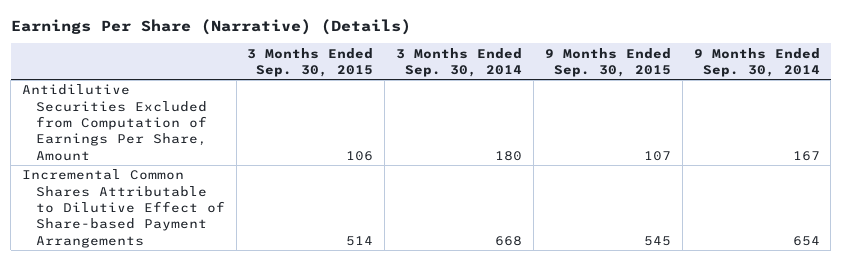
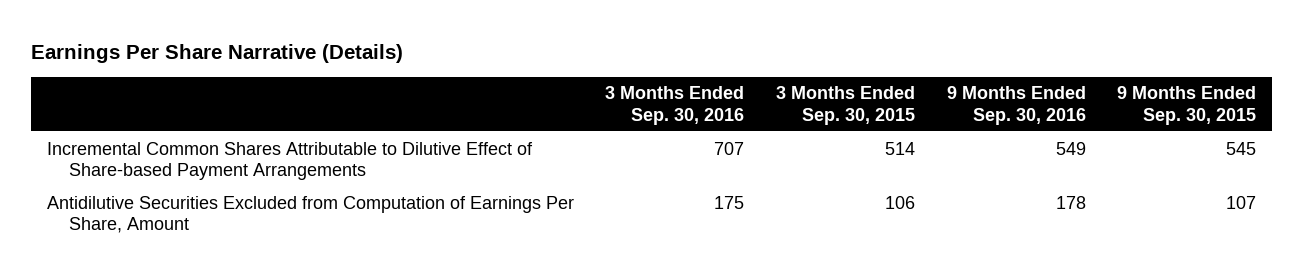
- Earnings Per Share (Narrative) (Details)
+ Earnings Per Share Narrative (Details)
- | 3 Months Ended Sep. 30, 2015 | 3 Months Ended Sep. 30, 2014 | 9 Months Ended Sep. 30, 2015 | 9 Months Ended Sep. 30, 2014
+ | 3 Months Ended Sep. 30, 2016 | 3 Months Ended Sep. 30, 2015 | 9 Months Ended Sep. 30, 2016 | 9 Months Ended Sep. 30, 2015
moved down: Antidilutive Securities Excluded from Computation of Earnings Per Share, Amount | 175 | 106 | 178 | 107

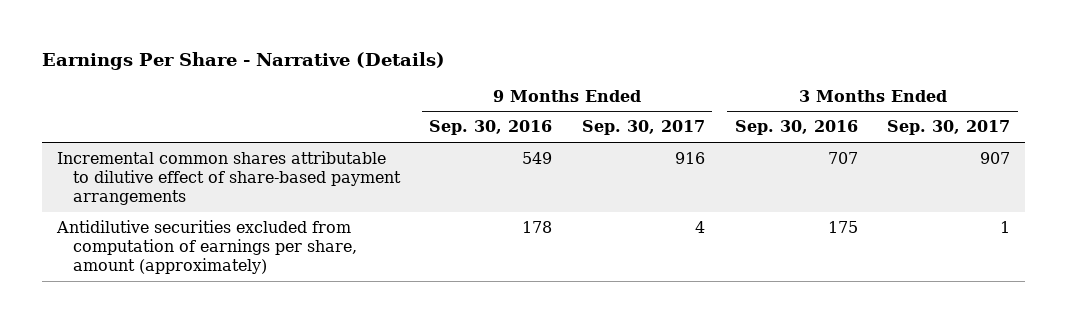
- Earnings Per Share Narrative (Details)
+ Earnings Per Share - Narrative (Details)
- | 3 Months Ended Sep. 30, 2016 | 3 Months Ended Sep. 30, 2015 | 9 Months Ended Sep. 30, 2016 | 9 Months Ended Sep. 30, 2015
+ | 9 Months Ended Sep. 30, 2016 | 9 Months Ended Sep. 30, 2017 | 3 Months Ended Sep. 30, 2016 | 3 Months Ended Sep. 30, 2017
- Incremental Common Shares Attributable to Dilutive Effect of Share-based Payment Arrangements | 707 | 514 | 549 | 545
- Antidilutive Securities Excluded from Computation of Earnings Per Share, Amount | 175 | 106 | 178 | 107
+ Incremental common shares attributable to dilutive effect of share-based payment arrangements | 549 | 916 | 707 | 907
+ Antidilutive securities excluded from computation of earnings per share, amount (approximately) | 178 | 4 | 175 | 1

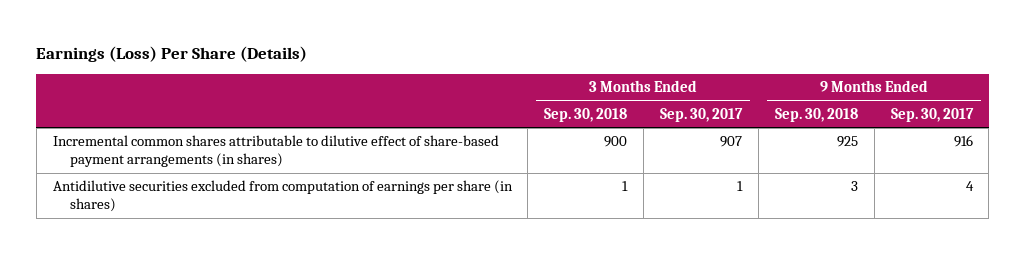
- Earnings Per Share - Narrative (Details)
+ Earnings (Loss) Per Share (Details)
- | 9 Months Ended Sep. 30, 2016 | 9 Months Ended Sep. 30, 2017 | 3 Months Ended Sep. 30, 2016 | 3 Months Ended Sep. 30, 2017
+ | 3 Months Ended Sep. 30, 2018 | 3 Months Ended Sep. 30, 2017 | 9 Months Ended Sep. 30, 2018 | 9 Months Ended Sep. 30, 2017
- Incremental common shares attributable to dilutive effect of share-based payment arrangements | 549 | 916 | 707 | 907
- Antidilutive securities excluded from computation of earnings per share, amount (approximately) | 178 | 4 | 175 | 1
+ Incremental common shares attributable to dilutive effect of share-based payment arrangements (in shares) | 900 | 907 | 925 | 916
+ Antidilutive securities excluded from computation of earnings per share (in shares) | 1 | 1 | 3 | 4

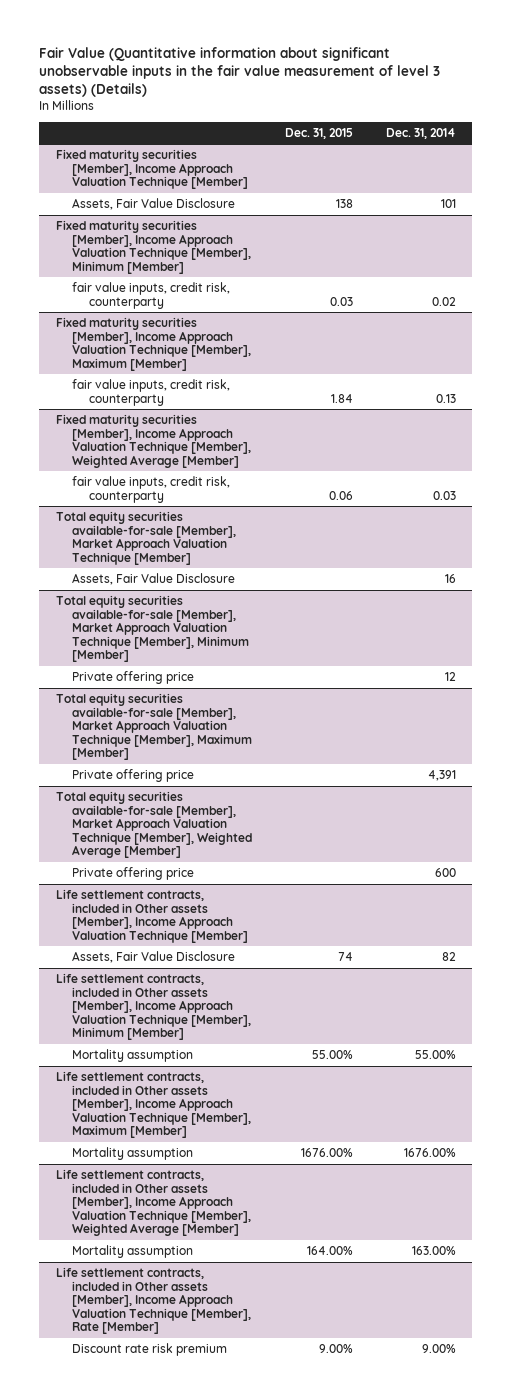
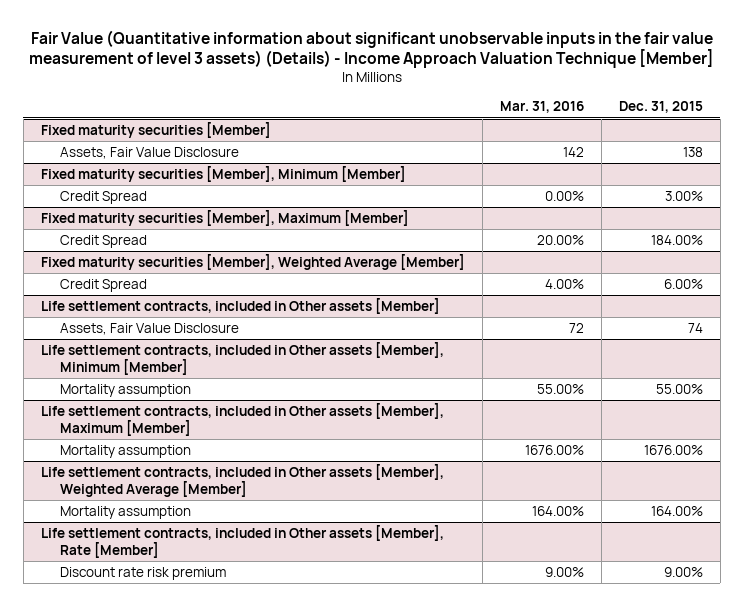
- Fair Value (Quantitative information about significant unobservable inputs in the fair value measurement of level 3 assets) (Details)
+ Fair Value (Quantitative information about significant unobservable inputs in the fair value measurement of level 3 assets) (Details) - Income Approach Valuation Technique [Member]
- | Dec. 31, 2015 | Dec. 31, 2014
+ | Mar. 31, 2016 | Dec. 31, 2015
- Fixed maturity securities [Member], Income Approach Valuation Technique [Member]
+ Fixed maturity securities [Member]
- Fixed maturity securities [Member], Income Approach Valuation Technique [Member], Minimum [Member]
- fair value inputs, credit risk, counterparty | 0.03 | 0.02
- Fixed maturity securities [Member], Income Approach Valuation Technique [Member], Maximum [Member]
- fair value inputs, credit risk, counterparty | 1.84 | 0.13
- Fixed maturity securities [Member], Income Approach Valuation Technique [Member], Weighted Average [Member]
- fair value inputs, credit risk, counterparty | 0.06 | 0.03
- Total equity securities available-for-sale [Member], Market Approach Valuation Technique [Member]
- Assets, Fair Value Disclosure | | 16
- Total equity securities available-for-sale [Member], Market Approach Valuation Technique [Member], Minimum [Member]
- Private offering price | | 12
- Total equity securities available-for-sale [Member], Market Approach Valuation Technique [Member], Maximum [Member]
- Private offering price | | 4,391
- Total equity securities available-for-sale [Member], Market Approach Valuation Technique [Member], Weighted Average [Member]
- Private offering price | | 600
- Life settlement contracts, included in Other assets [Member], Income Approach Valuation Technique [Member]
+ Fixed maturity securities [Member], Minimum [Member]
+ Credit Spread | 0.00% | 3.00%
+ Fixed maturity securities [Member], Maximum [Member]
+ Credit Spread | 20.00% | 184.00%
+ Fixed maturity securities [Member], Weighted Average [Member]
+ Credit Spread | 4.00% | 6.00%
+ Life settlement contracts, included in Other assets [Member]
- Life settlement contracts, included in Other assets [Member], Income Approach Valuation Technique [Member], Minimum [Member]
+ Life settlement contracts, included in Other assets [Member], Minimum [Member]
- Life settlement contracts, included in Other assets [Member], Income Approach Valuation Technique [Member], Maximum [Member]
+ Life settlement contracts, included in Other assets [Member], Maximum [Member]
- Life settlement contracts, included in Other assets [Member], Income Approach Valuation Technique [Member], Weighted Average [Member]
+ Life settlement contracts, included in Other assets [Member], Weighted Average [Member]
- Life settlement contracts, included in Other assets [Member], Income Approach Valuation Technique [Member], Rate [Member]
+ Life settlement contracts, included in Other assets [Member], Rate [Member]

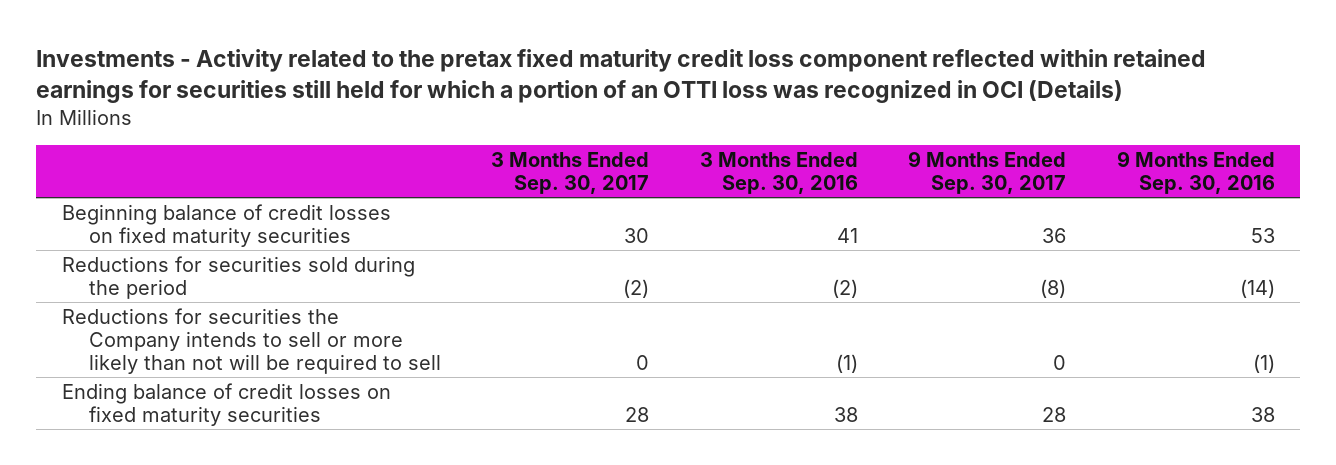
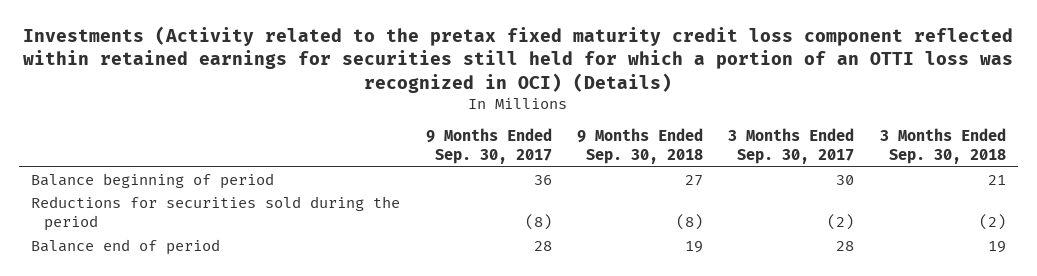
- Investments - Activity related to the pretax fixed maturity credit loss component reflected within retained earnings for securities still held for which a portion of an OTTI loss was recognized in OCI (Details)
+ Investments (Activity related to the pretax fixed maturity credit loss component reflected within retained earnings for securities still held for which a portion of an OTTI loss was recognized in OCI) (Details)
- | 3 Months Ended Sep. 30, 2017 | 3 Months Ended Sep. 30, 2016 | 9 Months Ended Sep. 30, 2017 | 9 Months Ended Sep. 30, 2016
+ | 9 Months Ended Sep. 30, 2017 | 9 Months Ended Sep. 30, 2018 | 3 Months Ended Sep. 30, 2017 | 3 Months Ended Sep. 30, 2018
- Beginning balance of credit losses on fixed maturity securities | 30 | 41 | 36 | 53
+ Balance beginning of period | 36 | 27 | 30 | 21
- Reductions for securities the Company intends to sell or more likely than not will be required to sell | 0 | (1) | 0 | (1)
- Ending balance of credit losses on fixed maturity securities | 28 | 38 | 28 | 38
+ Balance end of period | 28 | 19 | 28 | 19

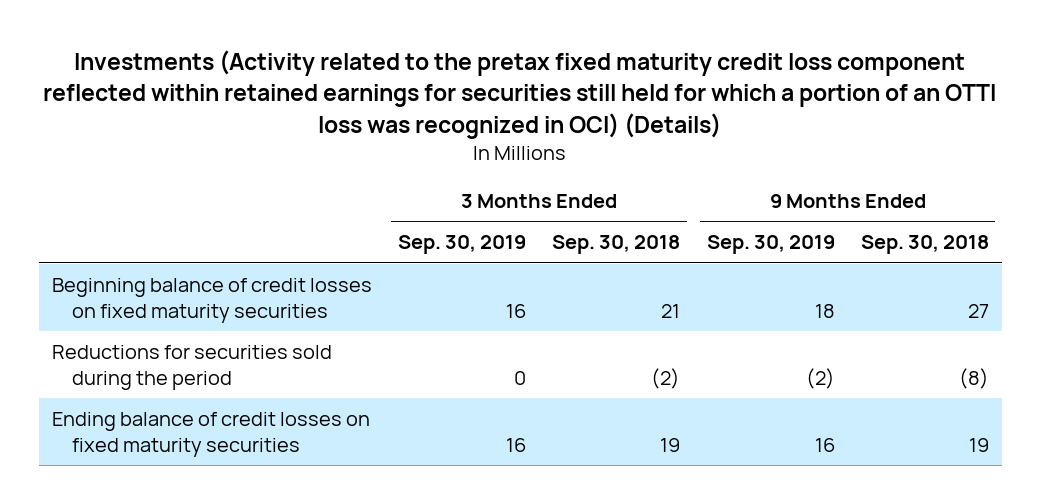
- | 9 Months Ended Sep. 30, 2017 | 9 Months Ended Sep. 30, 2018 | 3 Months Ended Sep. 30, 2017 | 3 Months Ended Sep. 30, 2018
+ | 3 Months Ended Sep. 30, 2019 | 3 Months Ended Sep. 30, 2018 | 9 Months Ended Sep. 30, 2019 | 9 Months Ended Sep. 30, 2018
- Balance beginning of period | 36 | 27 | 30 | 21
+ Beginning balance of credit losses on fixed maturity securities | 16 | 21 | 18 | 27
- Balance end of period | 28 | 19 | 28 | 19
+ Ending balance of credit losses on fixed maturity securities | 16 | 19 | 16 | 19

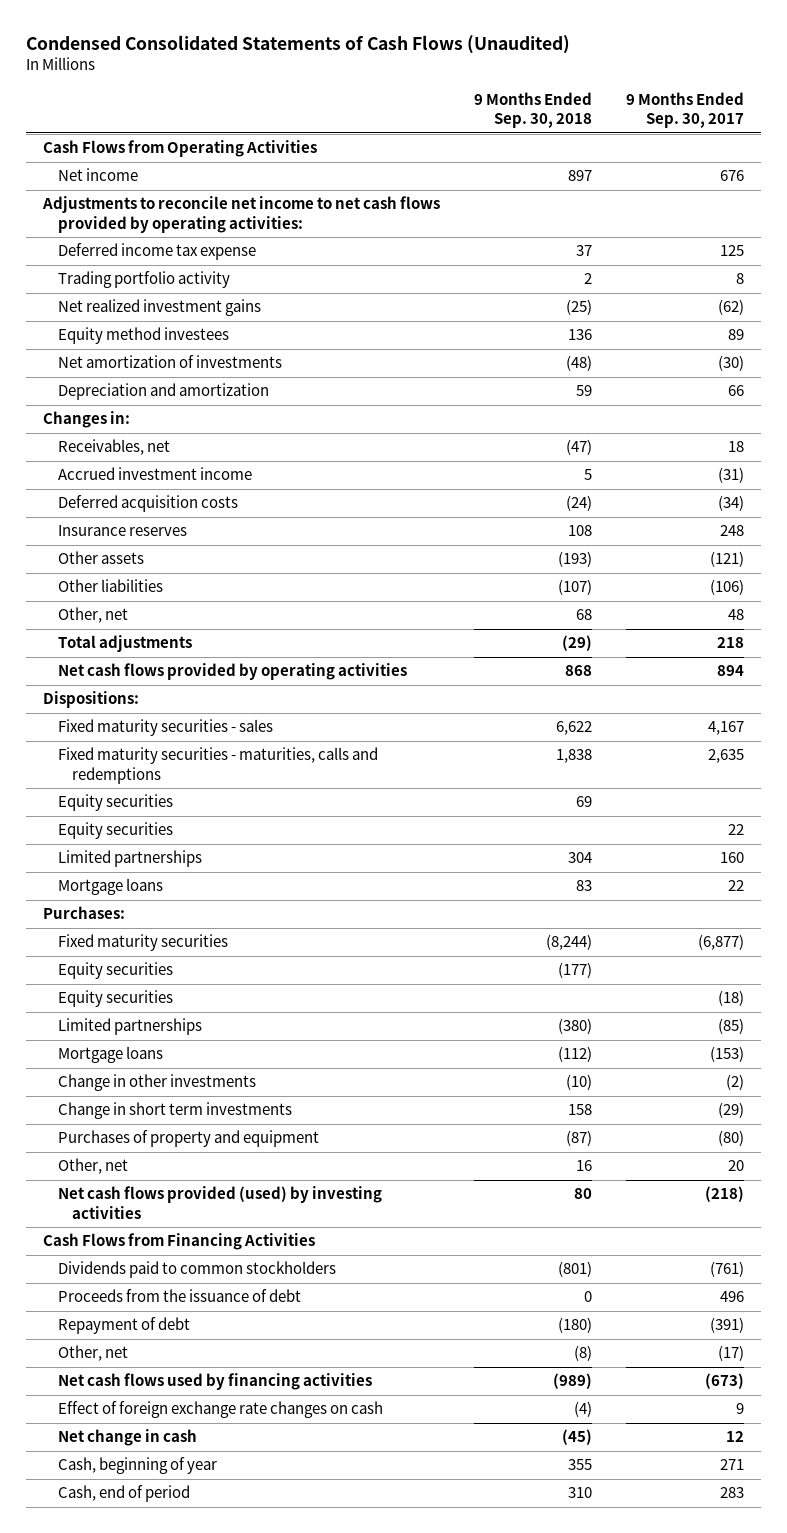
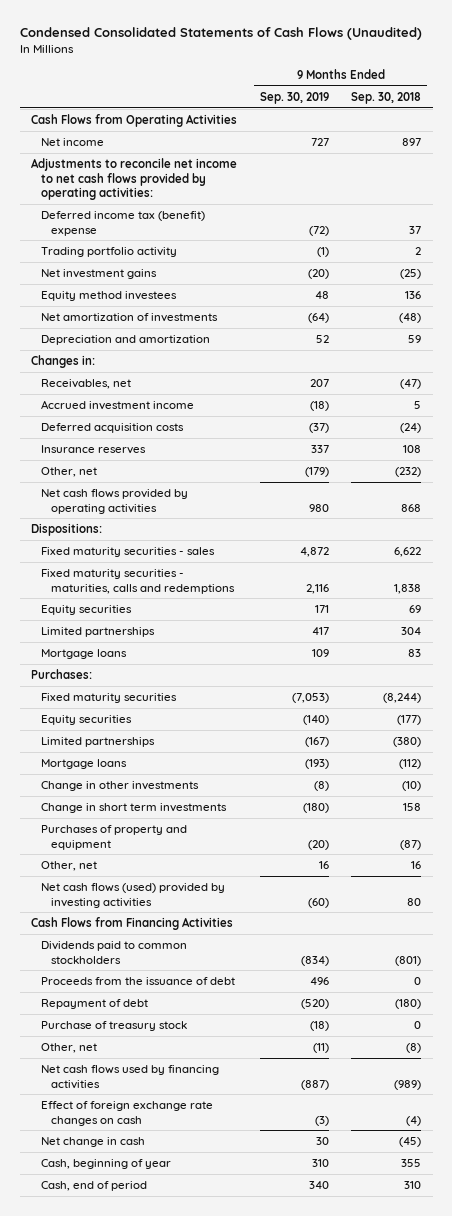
- | 9 Months Ended Sep. 30, 2018 | 9 Months Ended Sep. 30, 2017
+ | 9 Months Ended Sep. 30, 2019 | 9 Months Ended Sep. 30, 2018
- Deferred income tax expense | 37 | 125
+ Deferred income tax (benefit) expense | (72) | 37
- Net realized investment gains | (25) | (62)
+ Net investment gains | (20) | (25)
- Other assets | (193) | (121)
- Other liabilities | (107) | (106)
- Other, net | 68 | 48
- Total adjustments | (29) | 218
+ Other, net | (179) | (232)
- Equity securities | | 22
- Equity securities | | (18)
- Net cash flows provided (used) by investing activities | 80 | (218)
+ Net cash flows (used) provided by investing activities | (60) | 80
+ Purchase of treasury stock | (18) | 0

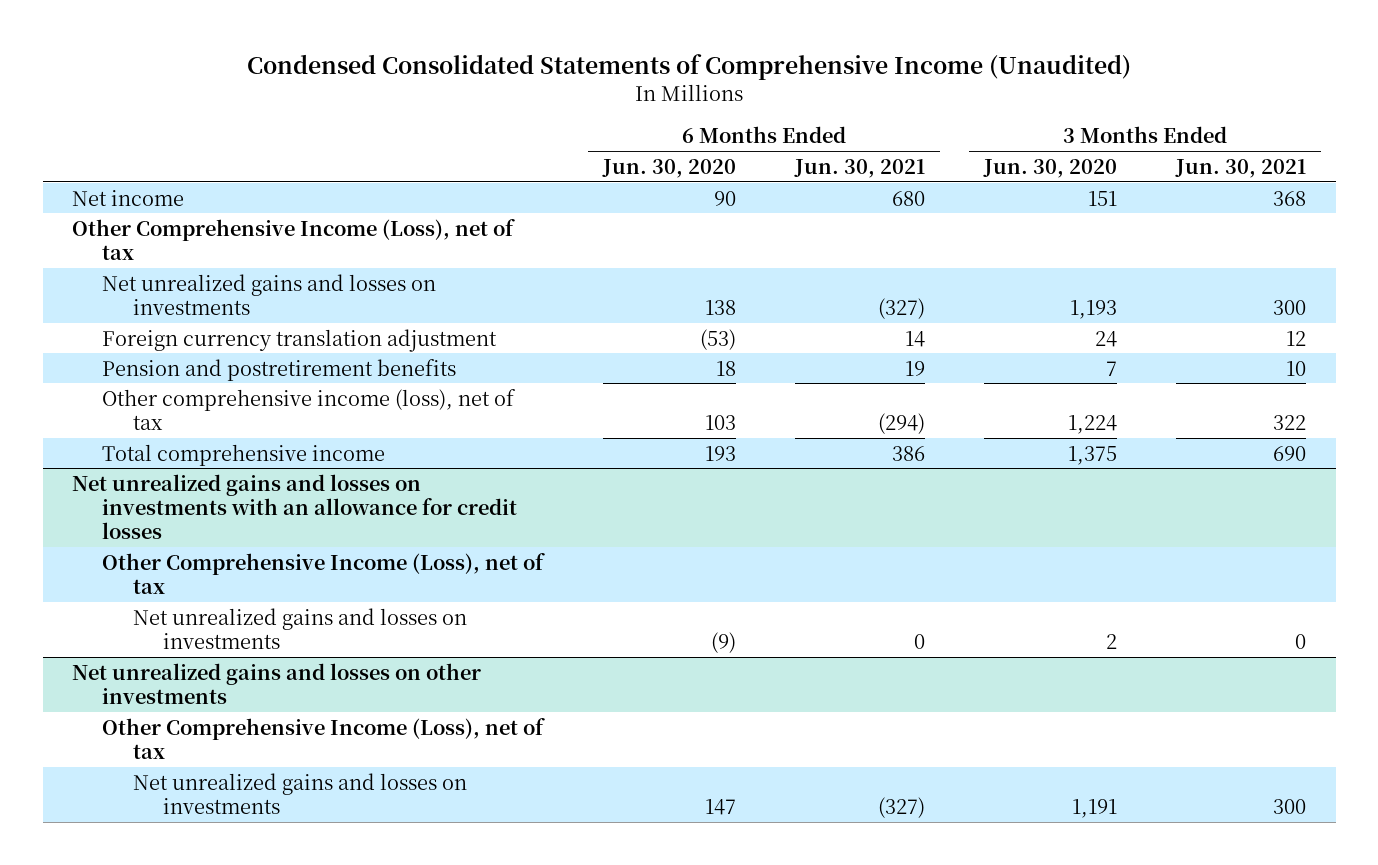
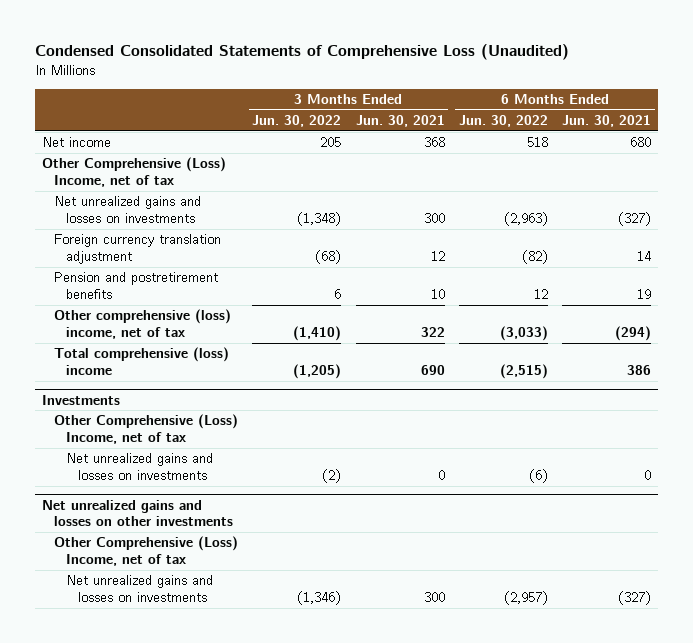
- Condensed Consolidated Statements of Comprehensive Income (Unaudited)
+ Condensed Consolidated Statements of Comprehensive Loss (Unaudited)
- | 6 Months Ended Jun. 30, 2020 | 6 Months Ended Jun. 30, 2021 | 3 Months Ended Jun. 30, 2020 | 3 Months Ended Jun. 30, 2021
+ | 3 Months Ended Jun. 30, 2022 | 3 Months Ended Jun. 30, 2021 | 6 Months Ended Jun. 30, 2022 | 6 Months Ended Jun. 30, 2021
- Other Comprehensive Income (Loss), net of tax
+ Other Comprehensive (Loss) Income, net of tax
- Other comprehensive income (loss), net of tax | 103 | (294) | 1,224 | 322
- Total comprehensive income | 193 | 386 | 1,375 | 690
- Net unrealized gains and losses on investments with an allowance for credit losses
- Other Comprehensive Income (Loss), net of tax
+ Other comprehensive (loss) income, net of tax | (1,410) | 322 | (3,033) | (294)
+ Total comprehensive (loss) income | (1,205) | 690 | (2,515) | 386
+ Investments
+ Other Comprehensive (Loss) Income, net of tax
@ Net unrealized gains and losses on other investments
- Other Comprehensive Income (Loss), net of tax
+ Other Comprehensive (Loss) Income, net of tax

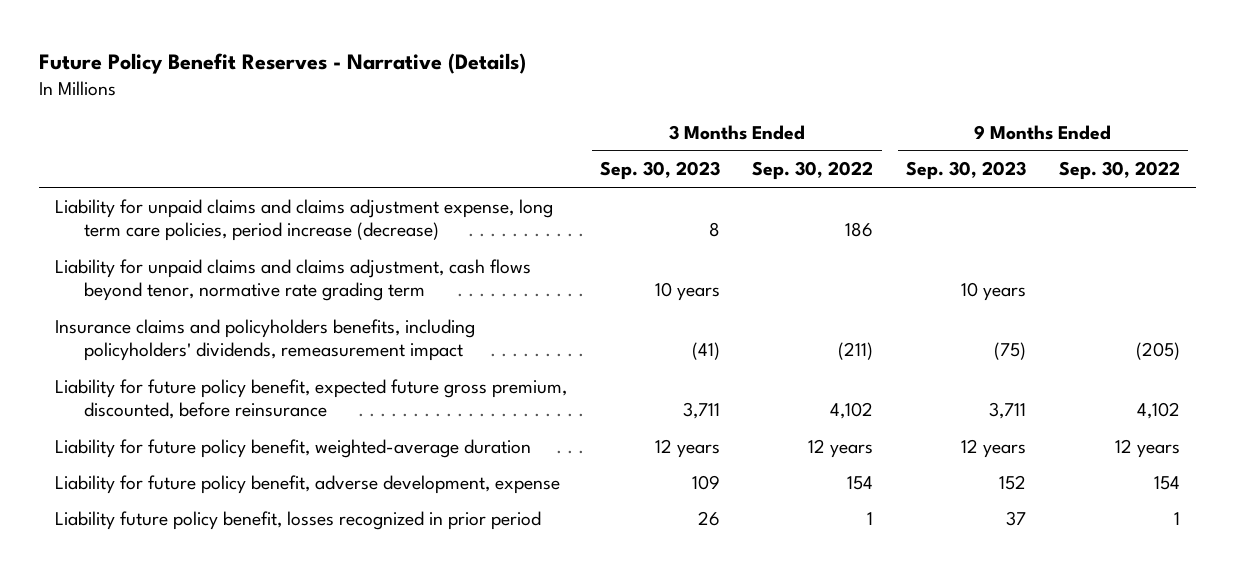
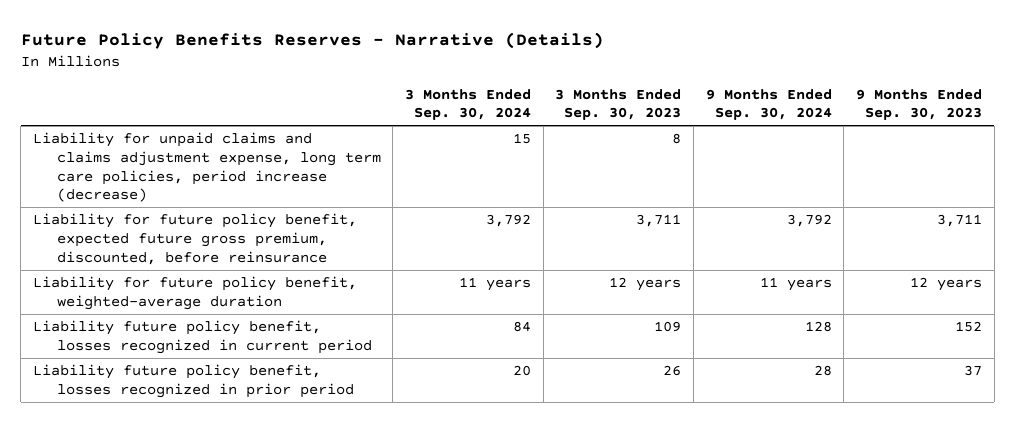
- Future Policy Benefit Reserves - Narrative (Details)
+ Future Policy Benefits Reserves - Narrative (Details)
- | 3 Months Ended Sep. 30, 2023 | 3 Months Ended Sep. 30, 2022 | 9 Months Ended Sep. 30, 2023 | 9 Months Ended Sep. 30, 2022
+ | 3 Months Ended Sep. 30, 2024 | 3 Months Ended Sep. 30, 2023 | 9 Months Ended Sep. 30, 2024 | 9 Months Ended Sep. 30, 2023
- Liability for unpaid claims and claims adjustment, cash flows beyond tenor, normative rate grading term | 10 years | | 10 years |
- Insurance claims and policyholders benefits, including policyholders' dividends, remeasurement impact | (41) | (211) | (75) | (205)
- Liability for future policy benefit, adverse development, expense | 109 | 154 | 152 | 154
+ Liability future policy benefit, losses recognized in current period | 84 | 109 | 128 | 152

